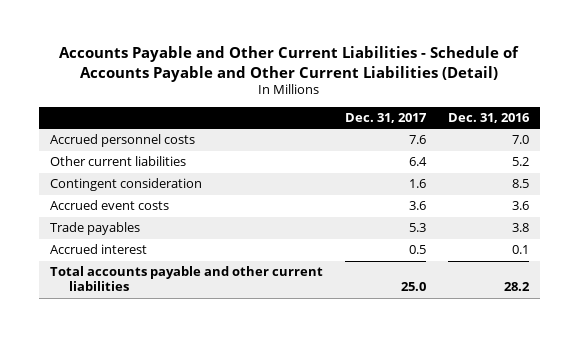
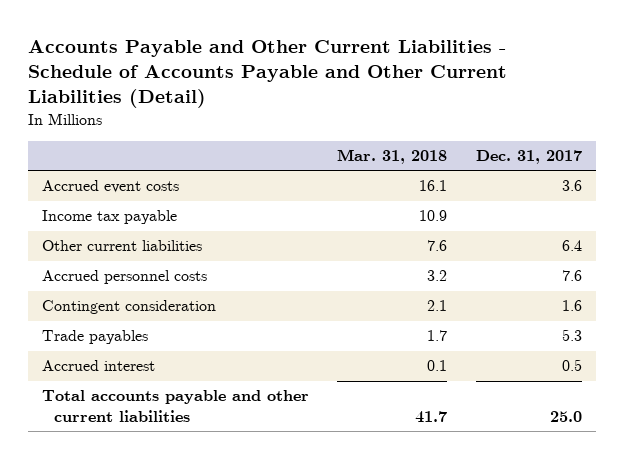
- | Dec. 31, 2017 | Dec. 31, 2016
+ | Mar. 31, 2018 | Dec. 31, 2017
moved up: Accrued event costs | 16.1 | 3.6
+ Income tax payable | 10.9 |
moved down: Accrued personnel costs | 3.2 | 7.6

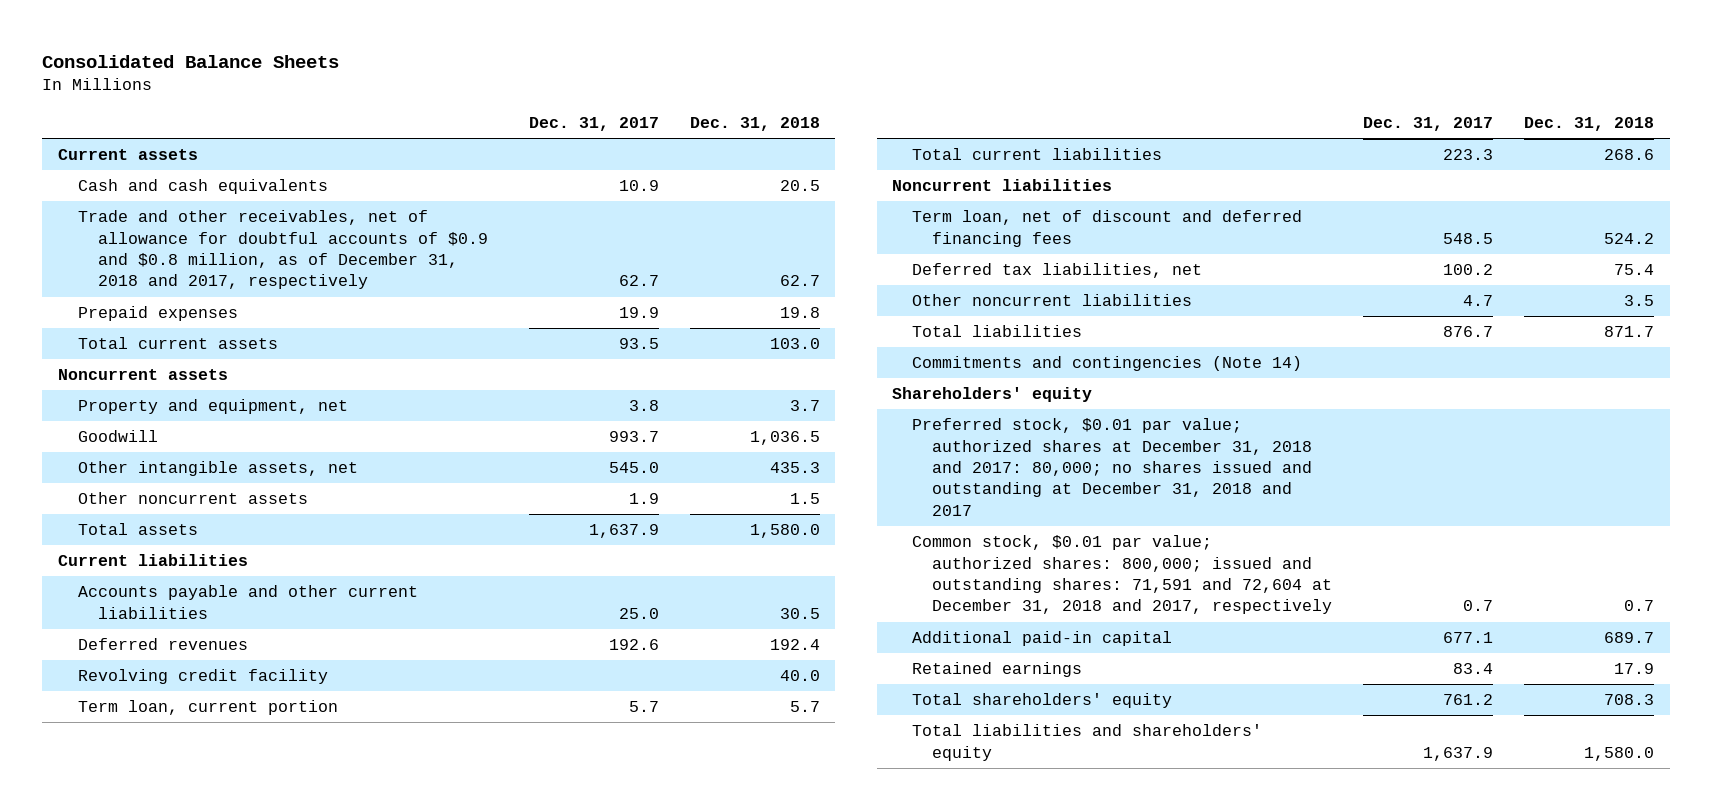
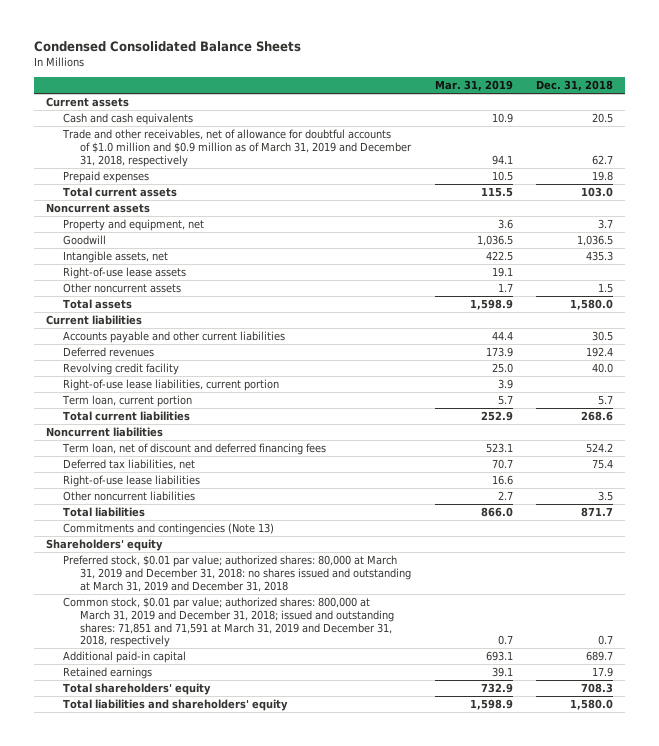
- Consolidated Balance Sheets
+ Condensed Consolidated Balance Sheets
- | Dec. 31, 2017 | Dec. 31, 2018
+ | Mar. 31, 2019 | Dec. 31, 2018
- Trade and other receivables, net of allowance for doubtful accounts of $0.9 and $0.8 million, as of December 31, 2018 and 2017, respectively | 62.7 | 62.7
+ Trade and other receivables, net of allowance for doubtful accounts of $1.0 million and $0.9 million as of March 31, 2019 and December 31, 2018, respectively | 94.1 | 62.7
- Other intangible assets, net | 545.0 | 435.3
+ Intangible assets, net | 422.5 | 435.3
+ Right-of-use lease assets | 19.1 |
+ Right-of-use lease liabilities, current portion | 3.9 |
+ Right-of-use lease liabilities | 16.6 |
- Commitments and contingencies (Note 14)
+ Commitments and contingencies (Note 13)
- Preferred stock, $0.01 par value; authorized shares at December 31, 2018 and 2017: 80,000; no shares issued and outstanding at December 31, 2018 and 2017
- Common stock, $0.01 par value; authorized shares: 800,000; issued and outstanding shares: 71,591 and 72,604 at December 31, 2018 and 2017, respectively | 0.7 | 0.7
+ Preferred stock, $0.01 par value; authorized shares: 80,000 at March 31, 2019 and December 31, 2018: no shares issued and outstanding at March 31, 2019 and December 31, 2018
+ Common stock, $0.01 par value; authorized shares: 800,000 at March 31, 2019 and December 31, 2018; issued and outstanding shares: 71,851 and 71,591 at March 31, 2019 and December 31, 2018, respectively | 0.7 | 0.7

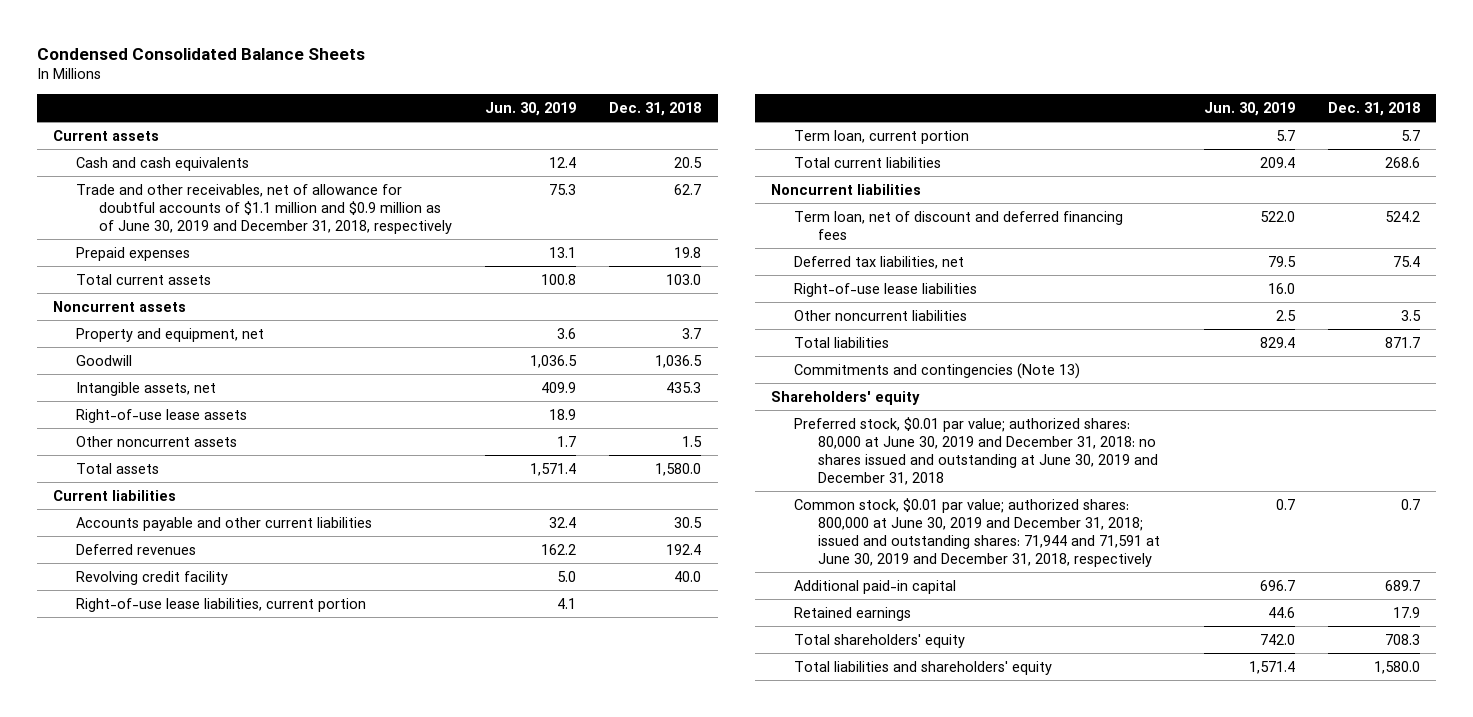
- | Mar. 31, 2019 | Dec. 31, 2018
+ | Jun. 30, 2019 | Dec. 31, 2018
- Trade and other receivables, net of allowance for doubtful accounts of $1.0 million and $0.9 million as of March 31, 2019 and December 31, 2018, respectively | 94.1 | 62.7
+ Trade and other receivables, net of allowance for doubtful accounts of $1.1 million and $0.9 million as of June 30, 2019 and December 31, 2018, respectively | 75.3 | 62.7
- Preferred stock, $0.01 par value; authorized shares: 80,000 at March 31, 2019 and December 31, 2018: no shares issued and outstanding at March 31, 2019 and December 31, 2018
- Common stock, $0.01 par value; authorized shares: 800,000 at March 31, 2019 and December 31, 2018; issued and outstanding shares: 71,851 and 71,591 at March 31, 2019 and December 31, 2018, respectively | 0.7 | 0.7
+ Preferred stock, $0.01 par value; authorized shares: 80,000 at June 30, 2019 and December 31, 2018: no shares issued and outstanding at June 30, 2019 and December 31, 2018
+ Common stock, $0.01 par value; authorized shares: 800,000 at June 30, 2019 and December 31, 2018; issued and outstanding shares: 71,944 and 71,591 at June 30, 2019 and December 31, 2018, respectively | 0.7 | 0.7

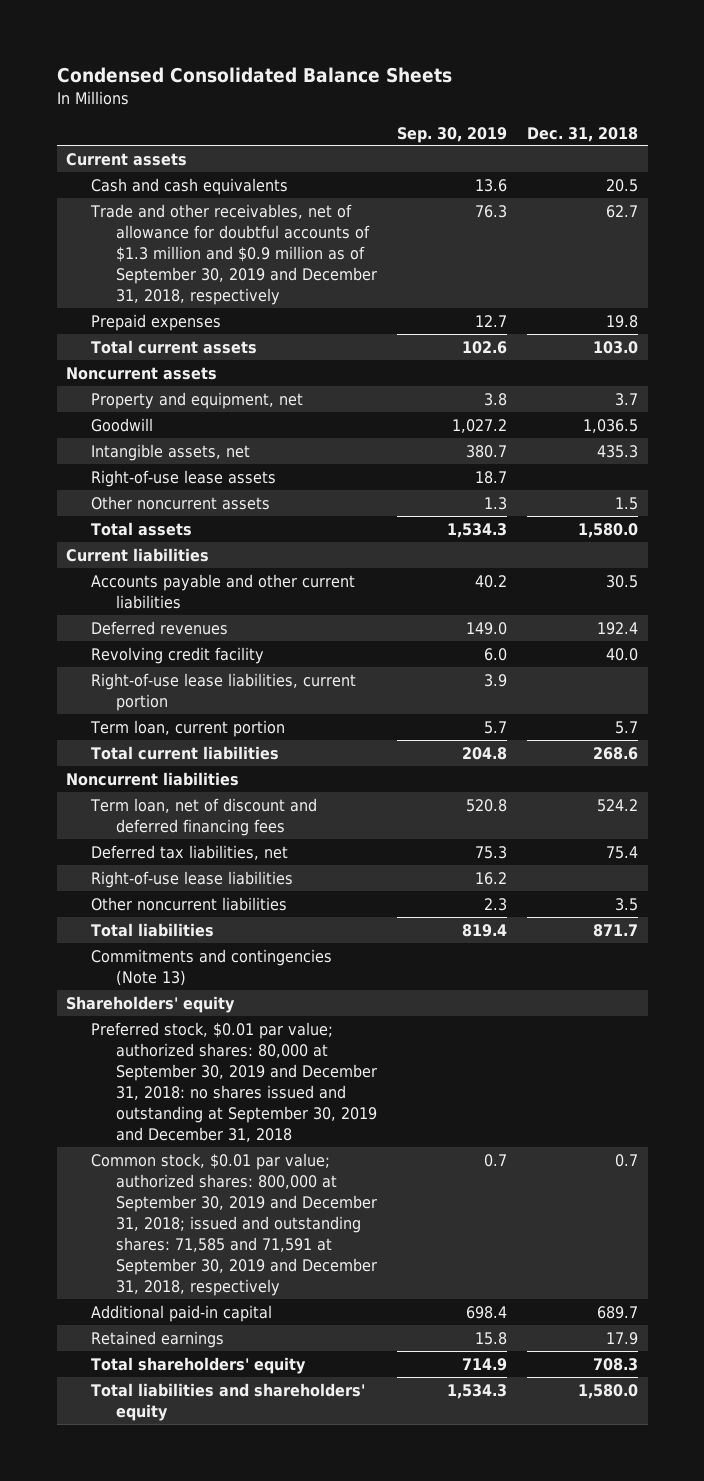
- | Jun. 30, 2019 | Dec. 31, 2018
+ | Sep. 30, 2019 | Dec. 31, 2018
- Trade and other receivables, net of allowance for doubtful accounts of $1.1 million and $0.9 million as of June 30, 2019 and December 31, 2018, respectively | 75.3 | 62.7
+ Trade and other receivables, net of allowance for doubtful accounts of $1.3 million and $0.9 million as of September 30, 2019 and December 31, 2018, respectively | 76.3 | 62.7
- Preferred stock, $0.01 par value; authorized shares: 80,000 at June 30, 2019 and December 31, 2018: no shares issued and outstanding at June 30, 2019 and December 31, 2018
- Common stock, $0.01 par value; authorized shares: 800,000 at June 30, 2019 and December 31, 2018; issued and outstanding shares: 71,944 and 71,591 at June 30, 2019 and December 31, 2018, respectively | 0.7 | 0.7
+ Preferred stock, $0.01 par value; authorized shares: 80,000 at September 30, 2019 and December 31, 2018: no shares issued and outstanding at September 30, 2019 and December 31, 2018
+ Common stock, $0.01 par value; authorized shares: 800,000 at September 30, 2019 and December 31, 2018; issued and outstanding shares: 71,585 and 71,591 at September 30, 2019 and December 31, 2018, respectively | 0.7 | 0.7

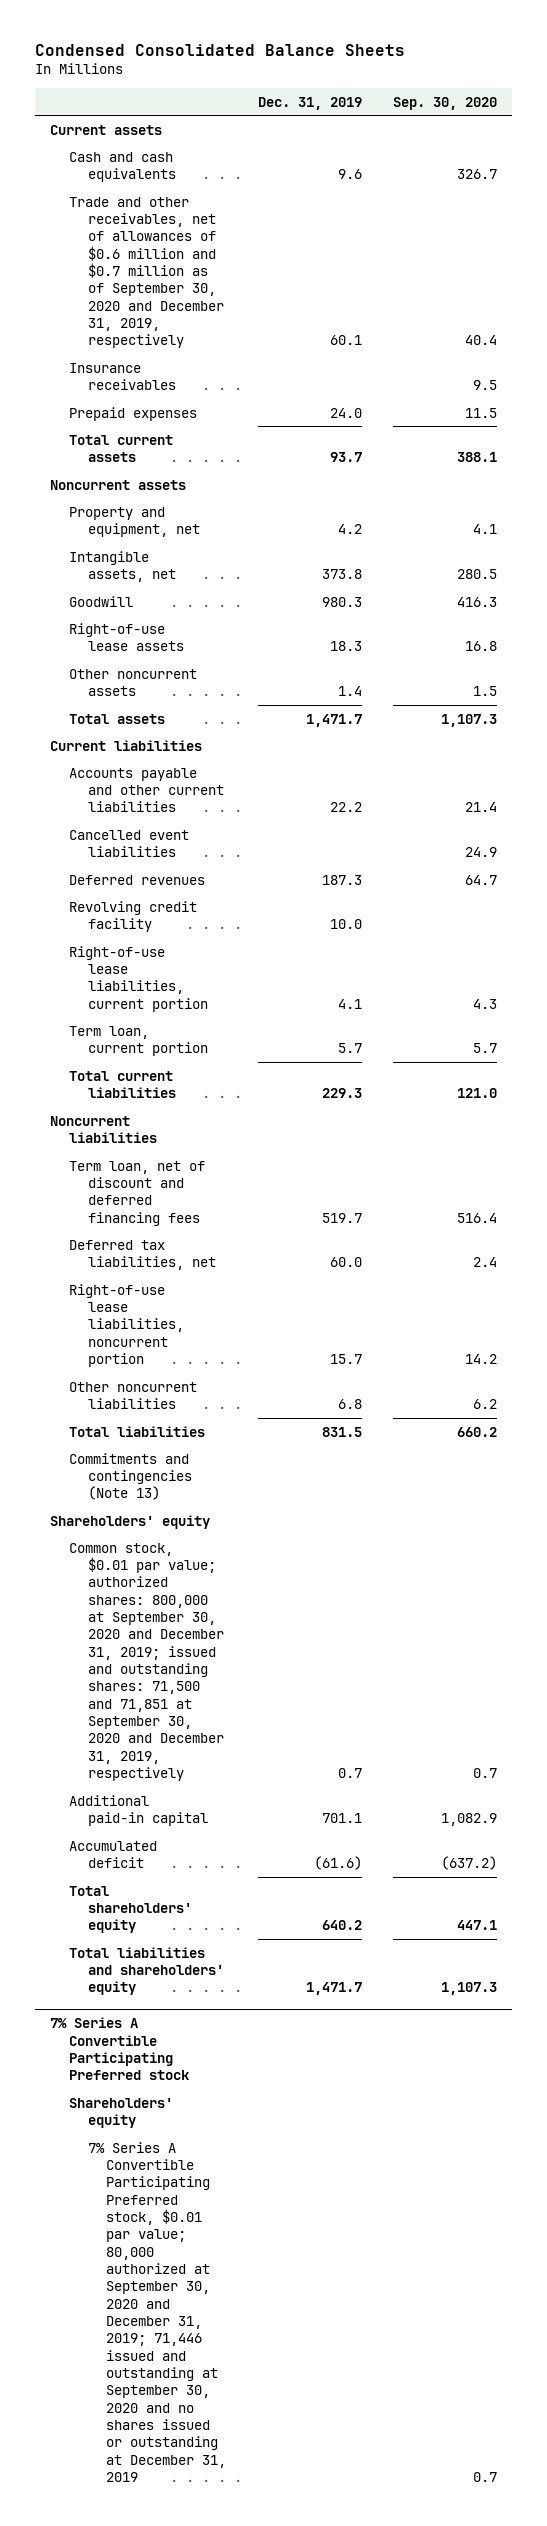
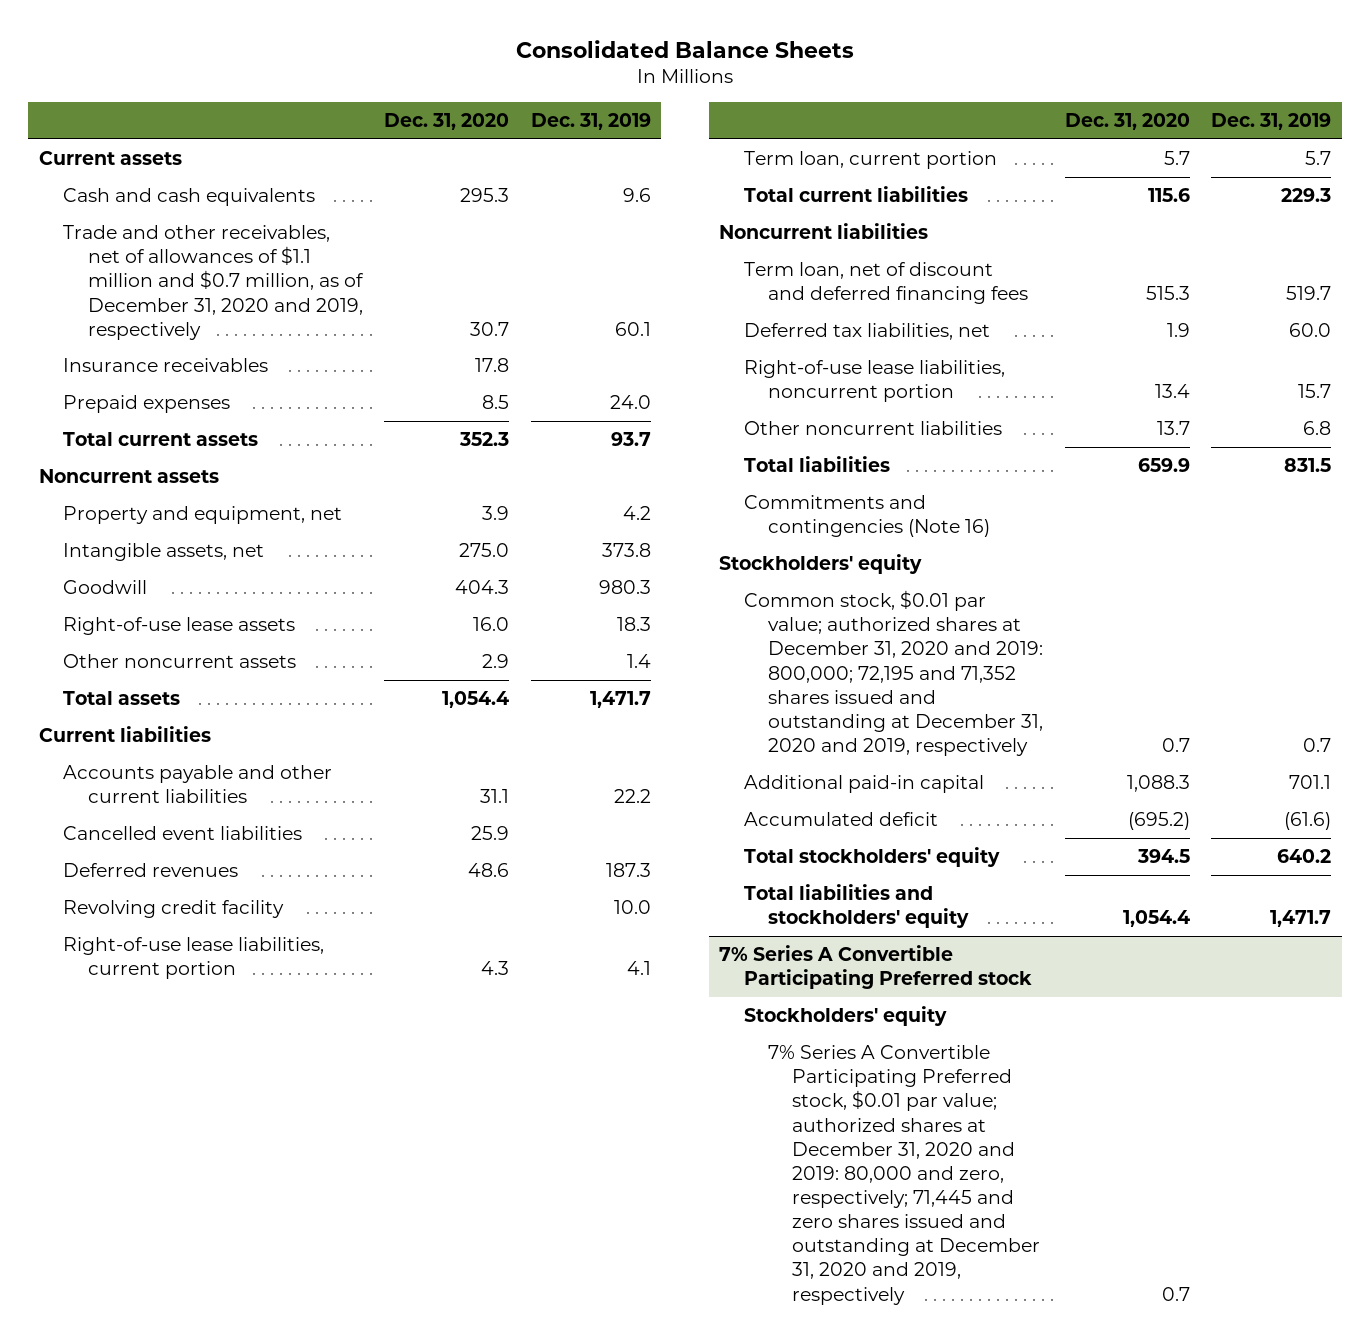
- Condensed Consolidated Balance Sheets
+ Consolidated Balance Sheets
- | Dec. 31, 2019 | Sep. 30, 2020
+ | Dec. 31, 2020 | Dec. 31, 2019
- Trade and other receivables, net of allowances of $0.6 million and $0.7 million as of September 30, 2020 and December 31, 2019, respectively | 60.1 | 40.4
+ Trade and other receivables, net of allowances of $1.1 million and $0.7 million, as of December 31, 2020 and 2019, respectively | 30.7 | 60.1
- Commitments and contingencies (Note 13)
- Shareholders' equity
- Common stock, $0.01 par value; authorized shares: 800,000 at September 30, 2020 and December 31, 2019; issued and outstanding shares: 71,500 and 71,851 at September 30, 2020 and December 31, 2019, respectively | 0.7 | 0.7
+ Commitments and contingencies (Note 16)
+ Stockholders' equity
+ Common stock, $0.01 par value; authorized shares at December 31, 2020 and 2019: 800,000; 72,195 and 71,352 shares issued and outstanding at December 31, 2020 and 2019, respectively | 0.7 | 0.7
- Total shareholders' equity | 640.2 | 447.1
- Total liabilities and shareholders' equity | 1,471.7 | 1,107.3
+ Total stockholders' equity | 394.5 | 640.2
+ Total liabilities and stockholders' equity | 1,054.4 | 1,471.7
@ 7% Series A Convertible Participating Preferred stock
- Shareholders' equity
- 7% Series A Convertible Participating Preferred stock, $0.01 par value; 80,000 authorized at September 30, 2020 and December 31, 2019; 71,446 issued and outstanding at September 30, 2020 and no shares issued or outstanding at December 31, 2019 | | 0.7
+ Stockholders' equity
+ 7% Series A Convertible Participating Preferred stock, $0.01 par value; authorized shares at December 31, 2020 and 2019: 80,000 and zero, respectively; 71,445 and zero shares issued and outstanding at December 31, 2020 and 2019, respectively | 0.7 |

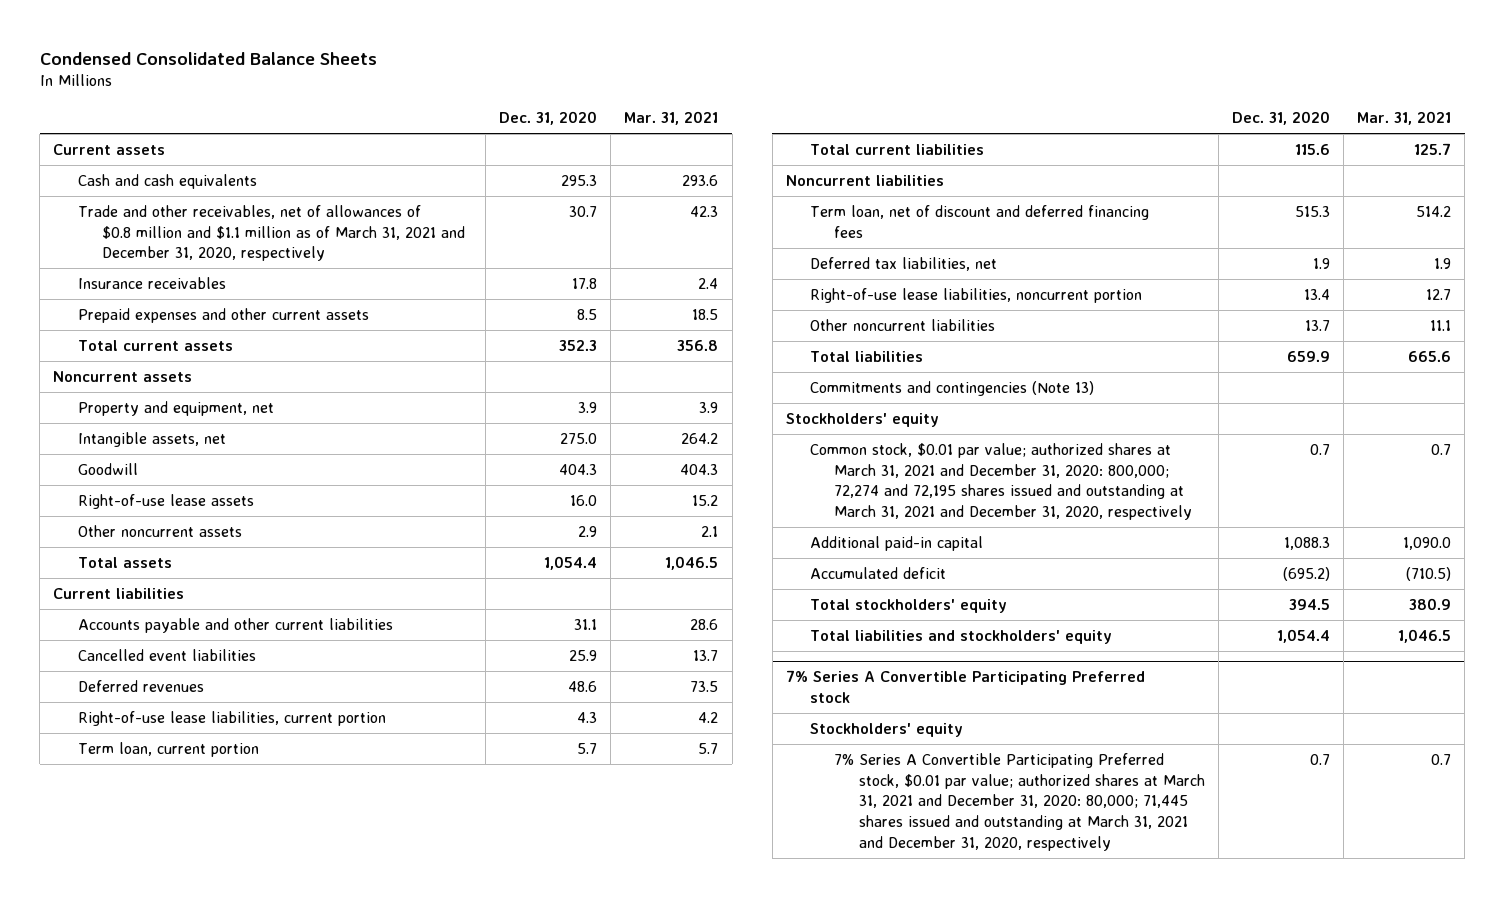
- Consolidated Balance Sheets
+ Condensed Consolidated Balance Sheets
- | Dec. 31, 2020 | Dec. 31, 2019
+ | Dec. 31, 2020 | Mar. 31, 2021
- Trade and other receivables, net of allowances of $1.1 million and $0.7 million, as of December 31, 2020 and 2019, respectively | 30.7 | 60.1
+ Trade and other receivables, net of allowances of $0.8 million and $1.1 million as of March 31, 2021 and December 31, 2020, respectively | 30.7 | 42.3
- Prepaid expenses | 8.5 | 24.0
+ Prepaid expenses and other current assets | 8.5 | 18.5
- Revolving credit facility | | 10.0
- Commitments and contingencies (Note 16)
+ Commitments and contingencies (Note 13)
- Common stock, $0.01 par value; authorized shares at December 31, 2020 and 2019: 800,000; 72,195 and 71,352 shares issued and outstanding at December 31, 2020 and 2019, respectively | 0.7 | 0.7
+ Common stock, $0.01 par value; authorized shares at March 31, 2021 and December 31, 2020: 800,000; 72,274 and 72,195 shares issued and outstanding at March 31, 2021 and December 31, 2020, respectively | 0.7 | 0.7
@ 7% Series A Convertible Participating Preferred stock
- 7% Series A Convertible Participating Preferred stock, $0.01 par value; authorized shares at December 31, 2020 and 2019: 80,000 and zero, respectively; 71,445 and zero shares issued and outstanding at December 31, 2020 and 2019, respectively | 0.7 |
+ 7% Series A Convertible Participating Preferred stock, $0.01 par value; authorized shares at March 31, 2021 and December 31, 2020: 80,000; 71,445 shares issued and outstanding at March 31, 2021 and December 31, 2020, respectively | 0.7 | 0.7

